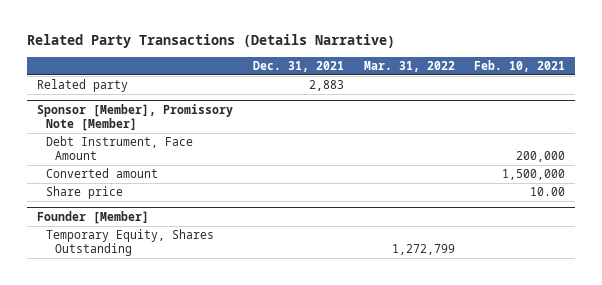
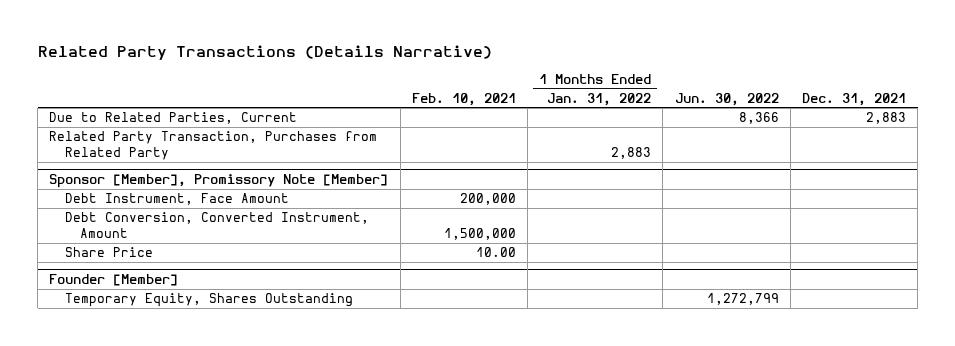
- | Dec. 31, 2021 | Mar. 31, 2022 | Feb. 10, 2021
+ | Feb. 10, 2021 | 1 Months Ended Jan. 31, 2022 | Jun. 30, 2022 | Dec. 31, 2021
- Related party | 2,883 | |
+ Due to Related Parties, Current | | | 8,366 | 2,883
+ Related Party Transaction, Purchases from Related Party | | 2,883 | |
@ Sponsor [Member], Promissory Note [Member]
- Converted amount | | | 1,500,000
- Share price | | | 10.00
+ Debt Conversion, Converted Instrument, Amount | 1,500,000 | | |
+ Share Price | 10.00 | | |

